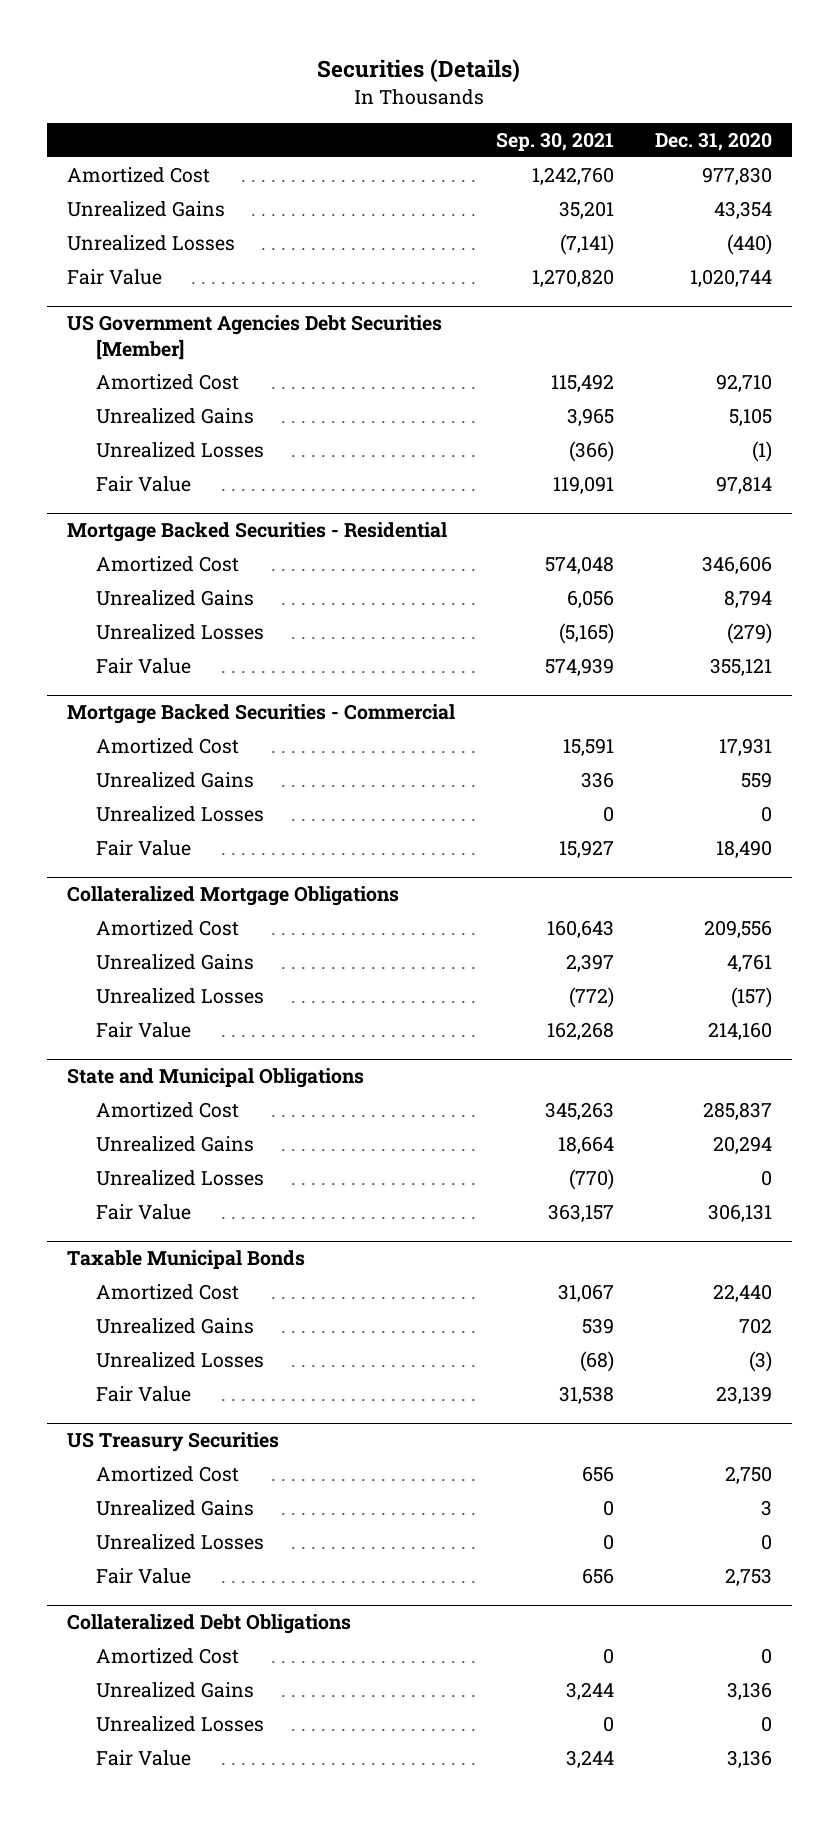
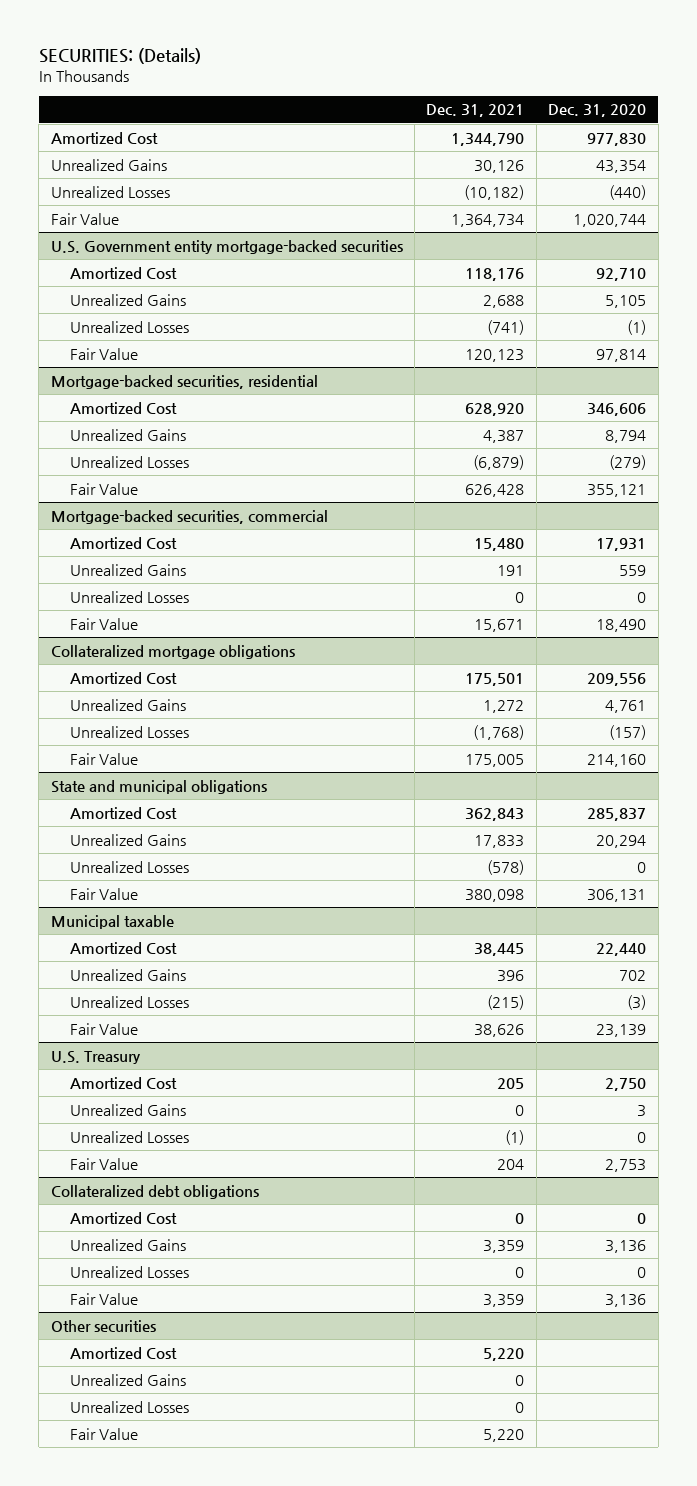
- Securities (Details)
+ SECURITIES: (Details)
- | Sep. 30, 2021 | Dec. 31, 2020
+ | Dec. 31, 2021 | Dec. 31, 2020
- US Government Agencies Debt Securities [Member]
+ U.S. Government entity mortgage-backed securities
- Mortgage Backed Securities - Residential
+ Mortgage-backed securities, residential
- Mortgage Backed Securities - Commercial
+ Mortgage-backed securities, commercial
- Collateralized Mortgage Obligations
+ Collateralized mortgage obligations
- State and Municipal Obligations
+ State and municipal obligations
- Taxable Municipal Bonds
+ Municipal taxable
- US Treasury Securities
+ U.S. Treasury
- Collateralized Debt Obligations
+ Collateralized debt obligations
+ Other securities
+ Amortized Cost | 5,220 |
+ Unrealized Gains | 0 |
+ Unrealized Losses | 0 |
+ Fair Value | 5,220 |

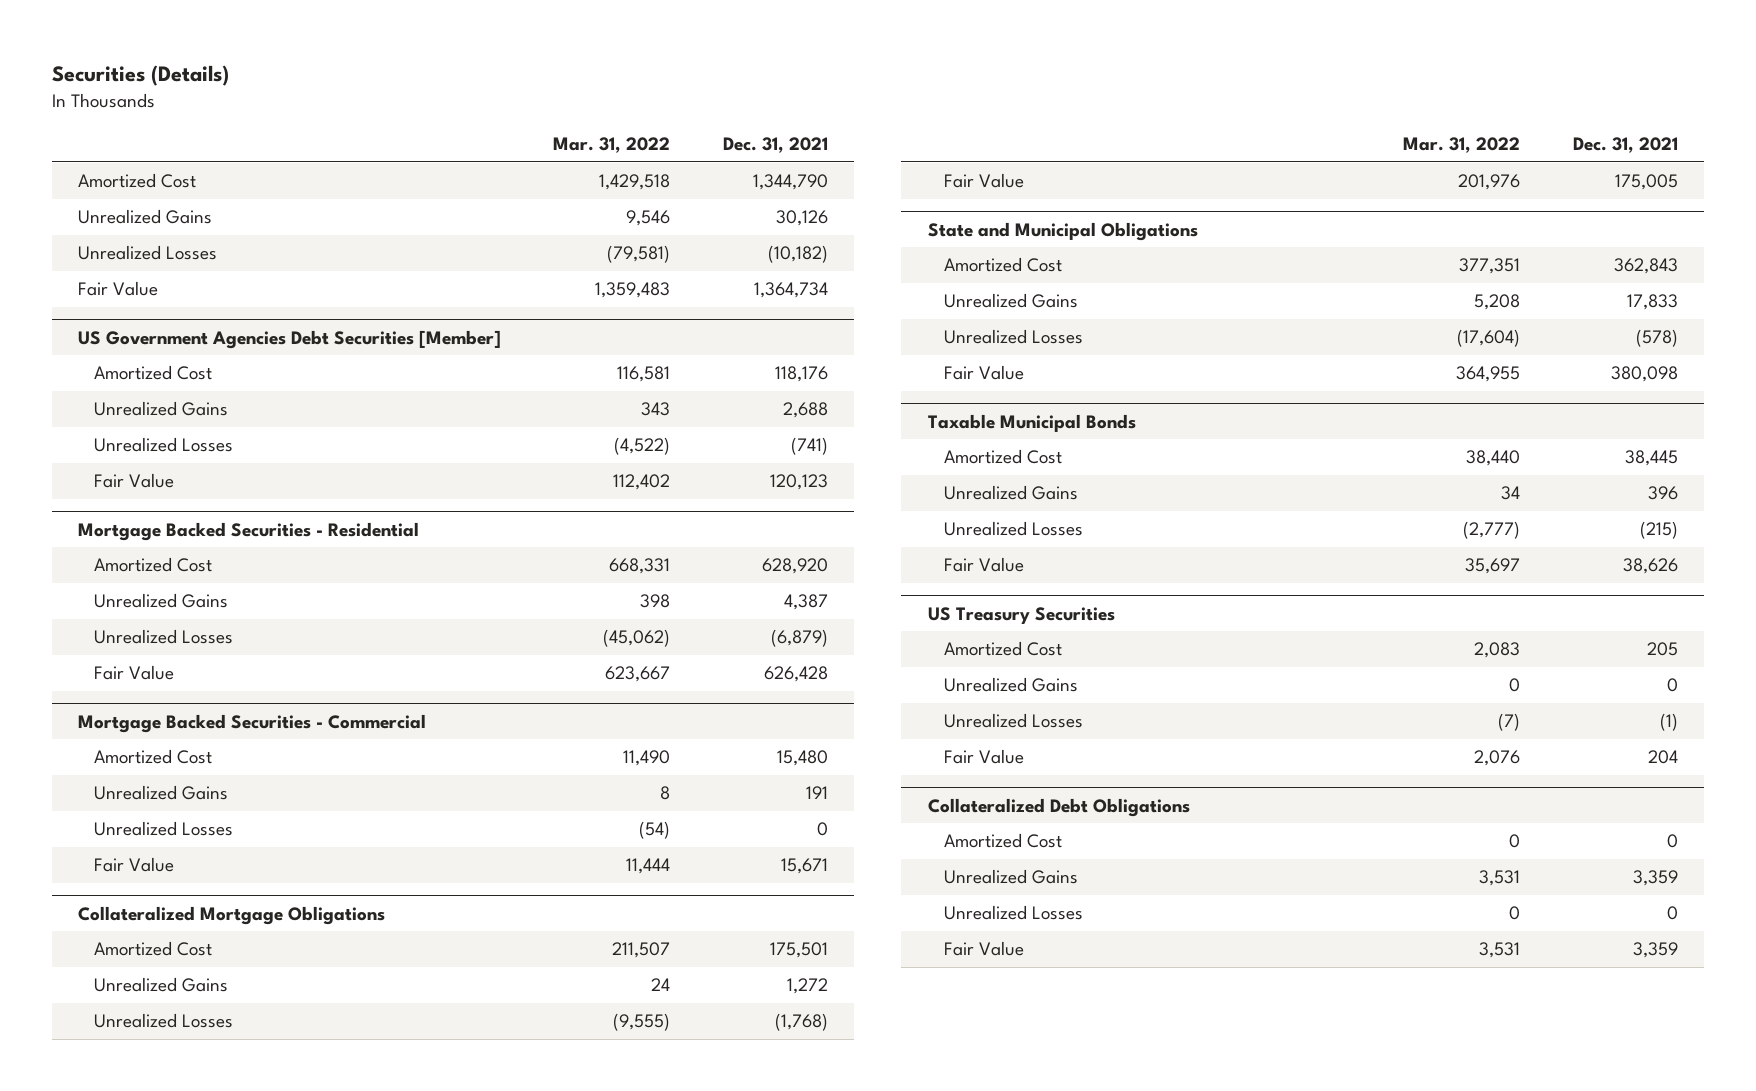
- SECURITIES: (Details)
+ Securities (Details)
- | Dec. 31, 2021 | Dec. 31, 2020
+ | Mar. 31, 2022 | Dec. 31, 2021
- U.S. Government entity mortgage-backed securities
+ US Government Agencies Debt Securities [Member]
- Mortgage-backed securities, residential
+ Mortgage Backed Securities - Residential
- Mortgage-backed securities, commercial
+ Mortgage Backed Securities - Commercial
- Collateralized mortgage obligations
+ Collateralized Mortgage Obligations
- State and municipal obligations
+ State and Municipal Obligations
- Municipal taxable
+ Taxable Municipal Bonds
- U.S. Treasury
+ US Treasury Securities
- Collateralized debt obligations
+ Collateralized Debt Obligations
- Other securities
- Amortized Cost | 5,220 |
- Unrealized Gains | 0 |
- Unrealized Losses | 0 |
- Fair Value | 5,220 |

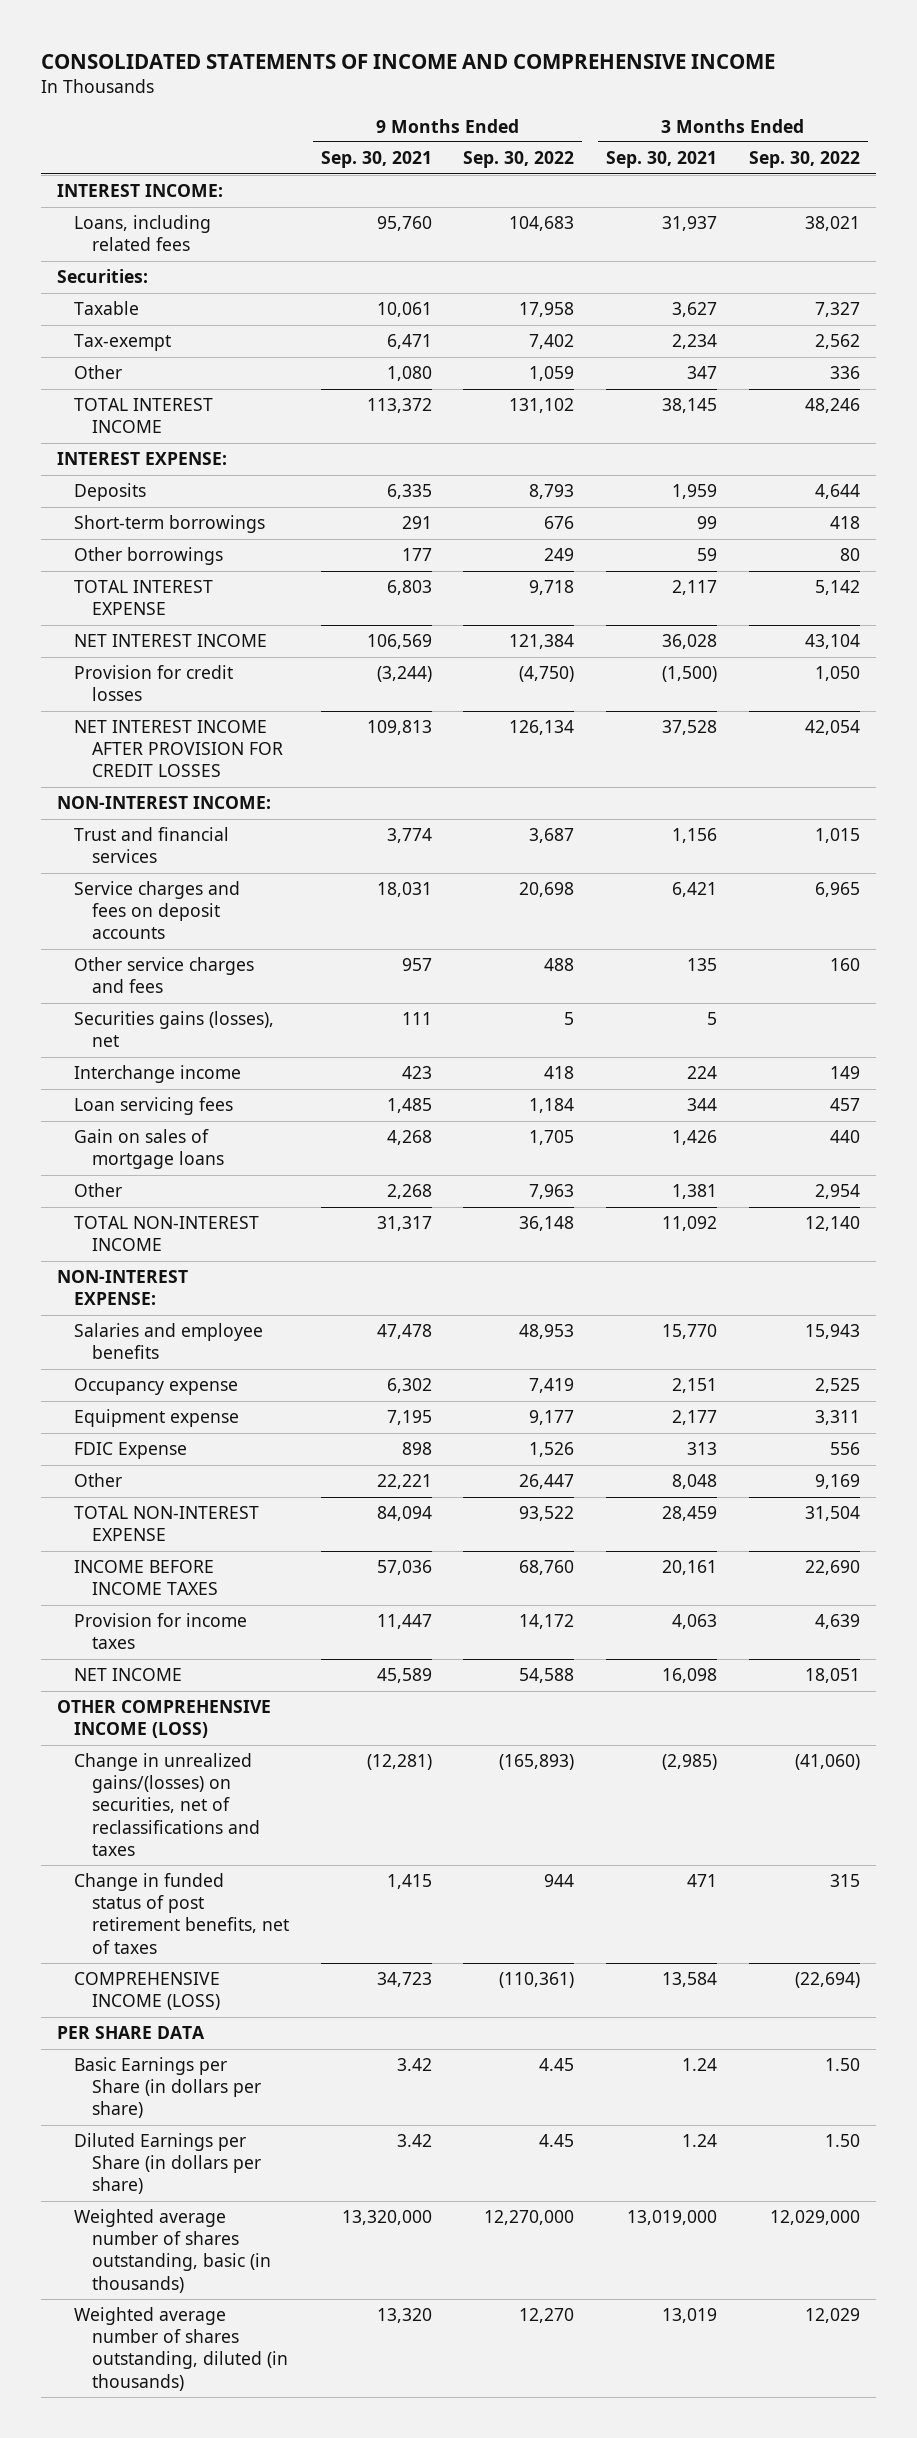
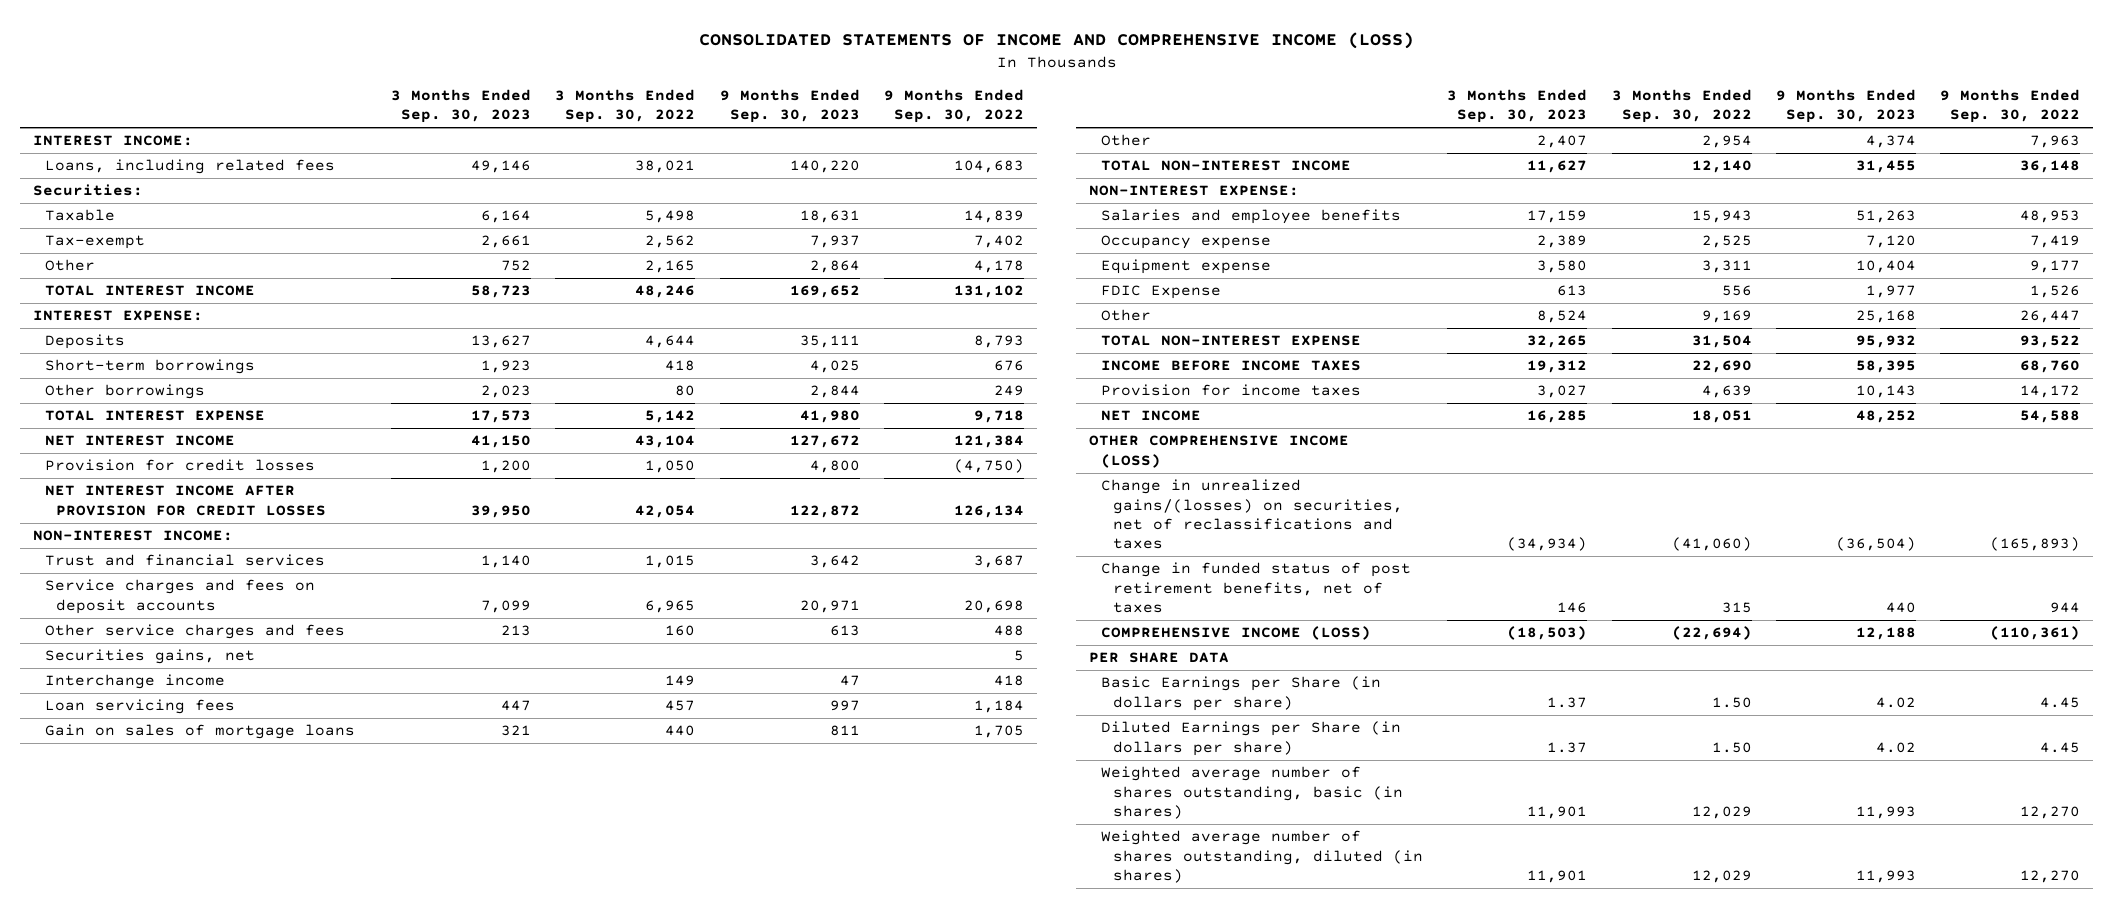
- CONSOLIDATED STATEMENTS OF INCOME AND COMPREHENSIVE INCOME
+ CONSOLIDATED STATEMENTS OF INCOME AND COMPREHENSIVE INCOME (LOSS)
- | 9 Months Ended Sep. 30, 2021 | 9 Months Ended Sep. 30, 2022 | 3 Months Ended Sep. 30, 2021 | 3 Months Ended Sep. 30, 2022
+ | 3 Months Ended Sep. 30, 2023 | 3 Months Ended Sep. 30, 2022 | 9 Months Ended Sep. 30, 2023 | 9 Months Ended Sep. 30, 2022
- Taxable | 10,061 | 17,958 | 3,627 | 7,327
+ Taxable | 6,164 | 5,498 | 18,631 | 14,839
- Other | 1,080 | 1,059 | 347 | 336
+ Other | 752 | 2,165 | 2,864 | 4,178
- Securities gains (losses), net | 111 | 5 | 5 |
+ Securities gains, net | | | | 5
- Weighted average number of shares outstanding, basic (in thousands) | 13,320,000 | 12,270,000 | 13,019,000 | 12,029,000
- Weighted average number of shares outstanding, diluted (in thousands) | 13,320 | 12,270 | 13,019 | 12,029
+ Weighted average number of shares outstanding, basic (in shares) | 11,901 | 12,029 | 11,993 | 12,270
+ Weighted average number of shares outstanding, diluted (in shares) | 11,901 | 12,029 | 11,993 | 12,270

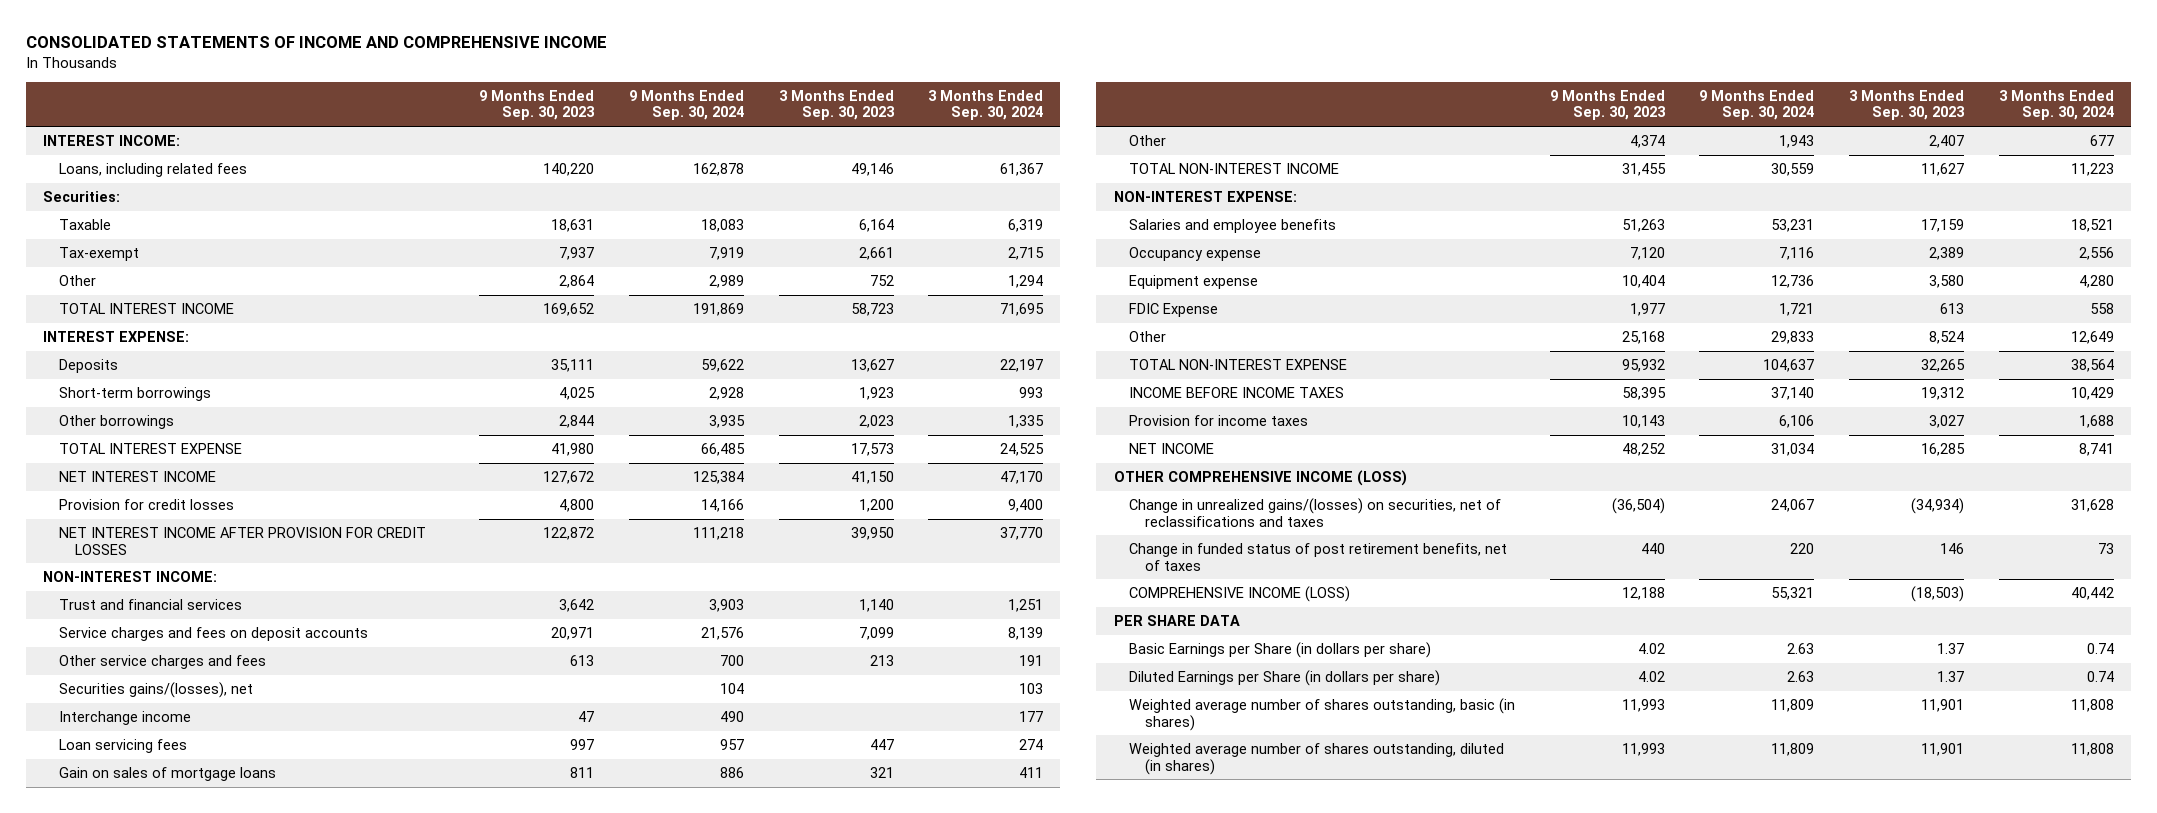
- CONSOLIDATED STATEMENTS OF INCOME AND COMPREHENSIVE INCOME (LOSS)
+ CONSOLIDATED STATEMENTS OF INCOME AND COMPREHENSIVE INCOME
- | 3 Months Ended Sep. 30, 2023 | 3 Months Ended Sep. 30, 2022 | 9 Months Ended Sep. 30, 2023 | 9 Months Ended Sep. 30, 2022
+ | 9 Months Ended Sep. 30, 2023 | 9 Months Ended Sep. 30, 2024 | 3 Months Ended Sep. 30, 2023 | 3 Months Ended Sep. 30, 2024
- Securities gains, net | | | | 5
+ Securities gains/(losses), net | | 104 | | 103

